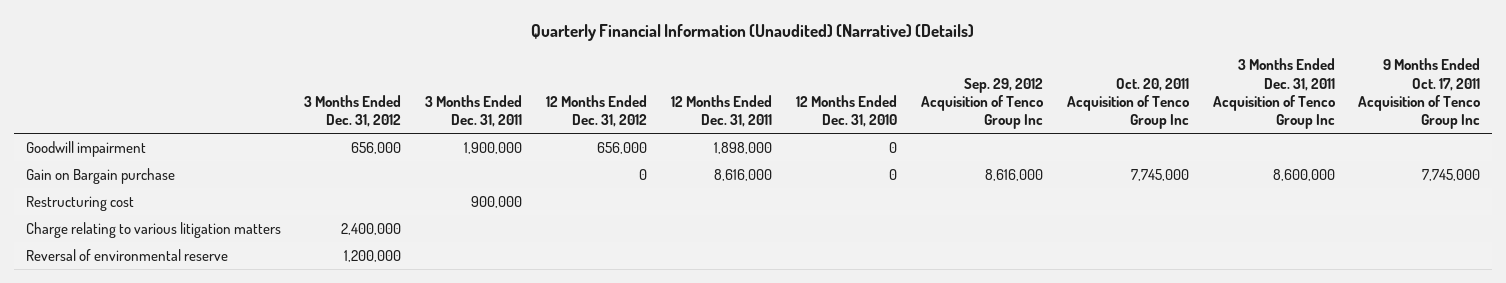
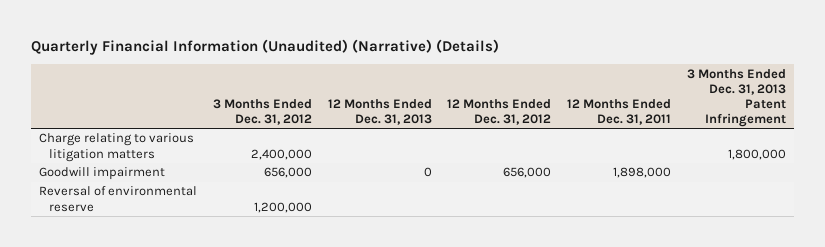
- | 3 Months Ended Dec. 31, 2012 | 3 Months Ended Dec. 31, 2011 | 12 Months Ended Dec. 31, 2012 | 12 Months Ended Dec. 31, 2011 | 12 Months Ended Dec. 31, 2010 | Sep. 29, 2012 Acquisition of Tenco Group Inc | Oct. 20, 2011 Acquisition of Tenco Group Inc | 3 Months Ended Dec. 31, 2011 Acquisition of Tenco Group Inc | 9 Months Ended Oct. 17, 2011 Acquisition of Tenco Group Inc
+ | 3 Months Ended Dec. 31, 2012 | 12 Months Ended Dec. 31, 2013 | 12 Months Ended Dec. 31, 2012 | 12 Months Ended Dec. 31, 2011 | 3 Months Ended Dec. 31, 2013 Patent Infringement
- Gain on Bargain purchase | | | 0 | 8,616,000 | 0 | 8,616,000 | 7,745,000 | 8,600,000 | 7,745,000
- Restructuring cost | | 900,000 | | | | | | |
moved down: Goodwill impairment | 656,000 | 0 | 656,000 | 1,898,000 |

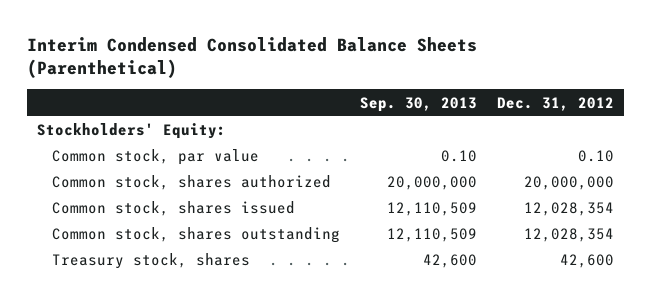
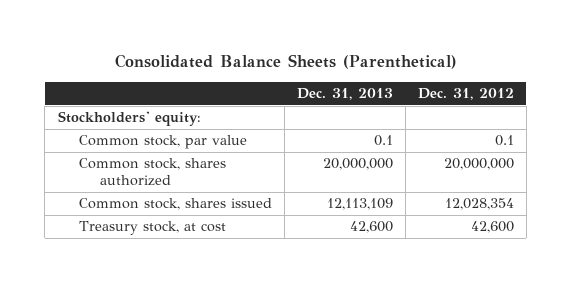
- Interim Condensed Consolidated Balance Sheets (Parenthetical)
+ Consolidated Balance Sheets (Parenthetical)
- | Sep. 30, 2013 | Dec. 31, 2012
+ | Dec. 31, 2013 | Dec. 31, 2012
- Stockholders' Equity:
- Common stock, par value | 0.10 | 0.10
+ Stockholders' equity:
+ Common stock, par value | 0.1 | 0.1
- Common stock, shares outstanding | 12,110,509 | 12,028,354
- Treasury stock, shares | 42,600 | 42,600
+ Treasury stock, at cost | 42,600 | 42,600

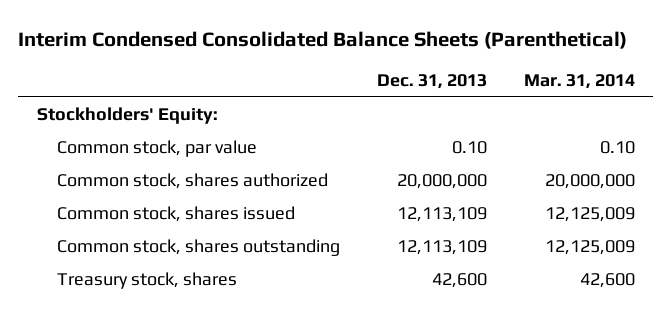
- Consolidated Balance Sheets (Parenthetical)
+ Interim Condensed Consolidated Balance Sheets (Parenthetical)
- | Dec. 31, 2013 | Dec. 31, 2012
+ | Dec. 31, 2013 | Mar. 31, 2014
- Stockholders' equity:
- Common stock, par value | 0.1 | 0.1
+ Stockholders' Equity:
+ Common stock, par value | 0.10 | 0.10
- Treasury stock, at cost | 42,600 | 42,600
+ Common stock, shares outstanding | 12,113,109 | 12,125,009
+ Treasury stock, shares | 42,600 | 42,600

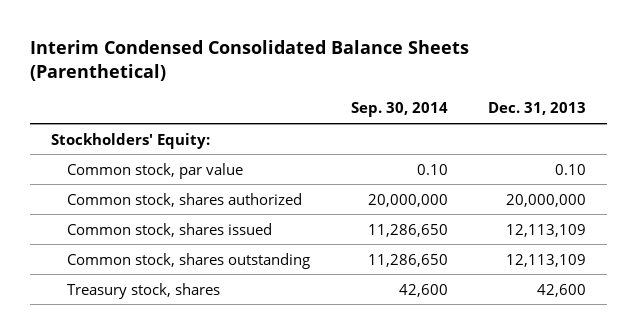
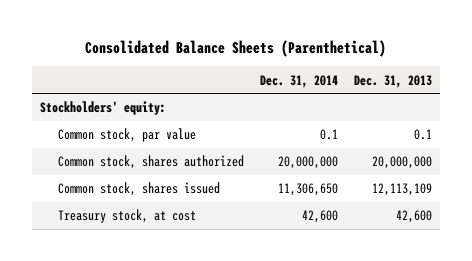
- Interim Condensed Consolidated Balance Sheets (Parenthetical)
+ Consolidated Balance Sheets (Parenthetical)
- | Sep. 30, 2014 | Dec. 31, 2013
+ | Dec. 31, 2014 | Dec. 31, 2013
- Stockholders' Equity:
- Common stock, par value | 0.10 | 0.10
+ Stockholders' equity:
+ Common stock, par value | 0.1 | 0.1
- Common stock, shares outstanding | 11,286,650 | 12,113,109
- Treasury stock, shares | 42,600 | 42,600
+ Treasury stock, at cost | 42,600 | 42,600

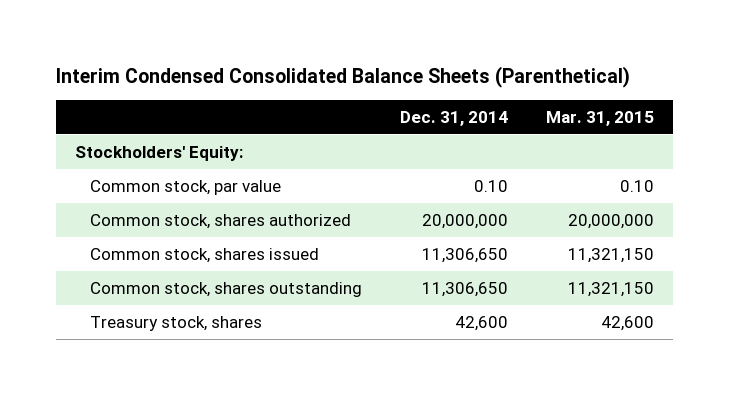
- Consolidated Balance Sheets (Parenthetical)
+ Interim Condensed Consolidated Balance Sheets (Parenthetical)
- | Dec. 31, 2014 | Dec. 31, 2013
+ | Dec. 31, 2014 | Mar. 31, 2015
- Stockholders' equity:
- Common stock, par value | 0.1 | 0.1
+ Stockholders' Equity:
+ Common stock, par value | 0.10 | 0.10
- Treasury stock, at cost | 42,600 | 42,600
+ Common stock, shares outstanding | 11,306,650 | 11,321,150
+ Treasury stock, shares | 42,600 | 42,600

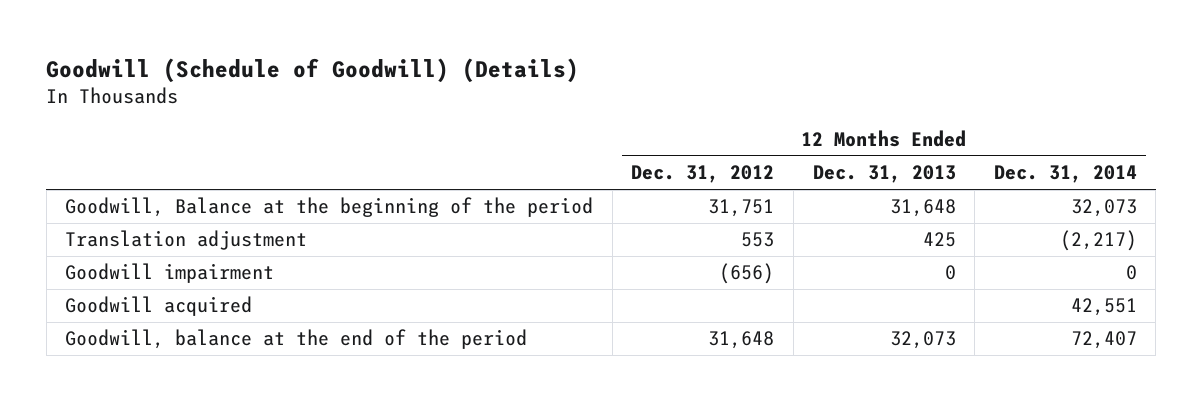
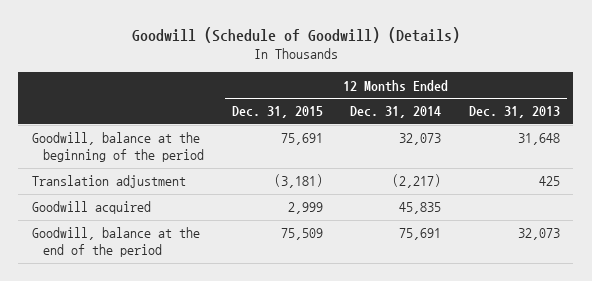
- | 12 Months Ended Dec. 31, 2012 | 12 Months Ended Dec. 31, 2013 | 12 Months Ended Dec. 31, 2014
+ | 12 Months Ended Dec. 31, 2015 | 12 Months Ended Dec. 31, 2014 | 12 Months Ended Dec. 31, 2013
- Goodwill, Balance at the beginning of the period | 31,751 | 31,648 | 32,073
+ Goodwill, balance at the beginning of the period | 75,691 | 32,073 | 31,648
- Goodwill impairment | (656) | 0 | 0
- Goodwill acquired | | | 42,551
- Goodwill, balance at the end of the period | 31,648 | 32,073 | 72,407
+ Goodwill acquired | 2,999 | 45,835 |
+ Goodwill, balance at the end of the period | 75,509 | 75,691 | 32,073

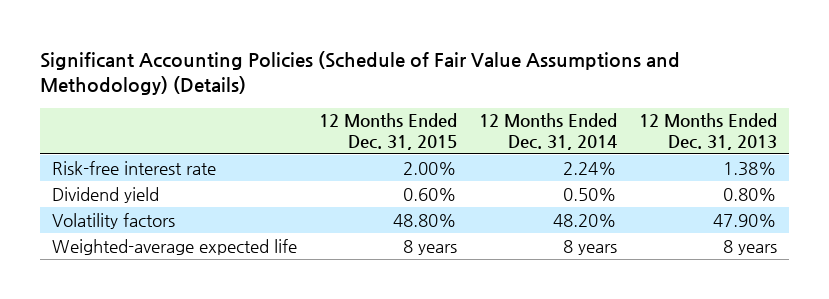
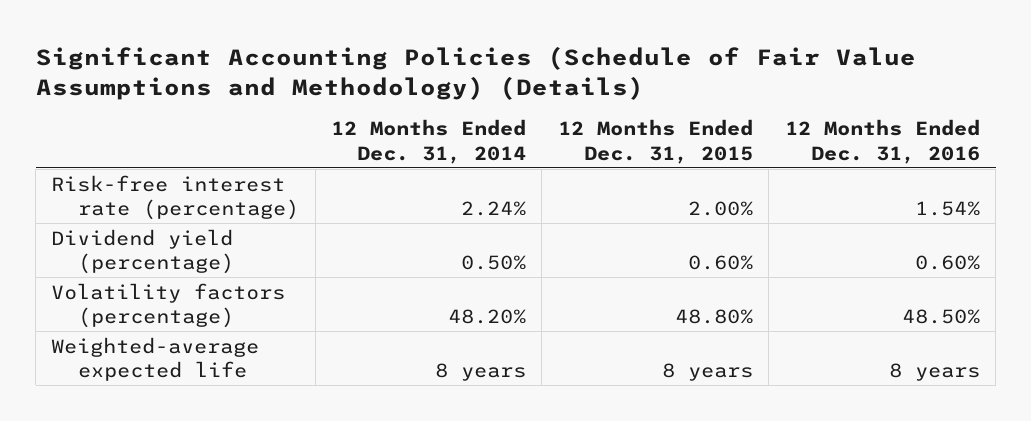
- | 12 Months Ended Dec. 31, 2015 | 12 Months Ended Dec. 31, 2014 | 12 Months Ended Dec. 31, 2013
+ | 12 Months Ended Dec. 31, 2014 | 12 Months Ended Dec. 31, 2015 | 12 Months Ended Dec. 31, 2016
- Risk-free interest rate | 2.00% | 2.24% | 1.38%
- Dividend yield | 0.60% | 0.50% | 0.80%
- Volatility factors | 48.80% | 48.20% | 47.90%
+ Risk-free interest rate (percentage) | 2.24% | 2.00% | 1.54%
+ Dividend yield (percentage) | 0.50% | 0.60% | 0.60%
+ Volatility factors (percentage) | 48.20% | 48.80% | 48.50%

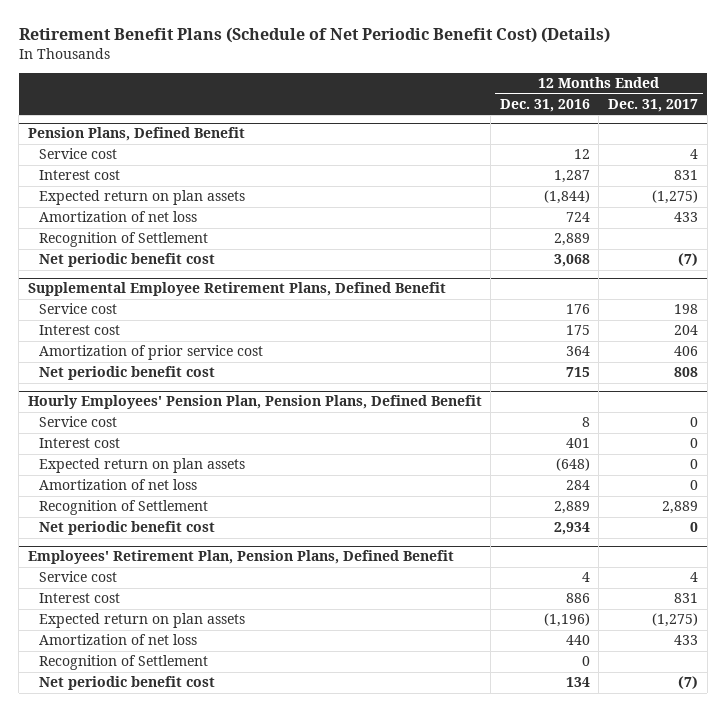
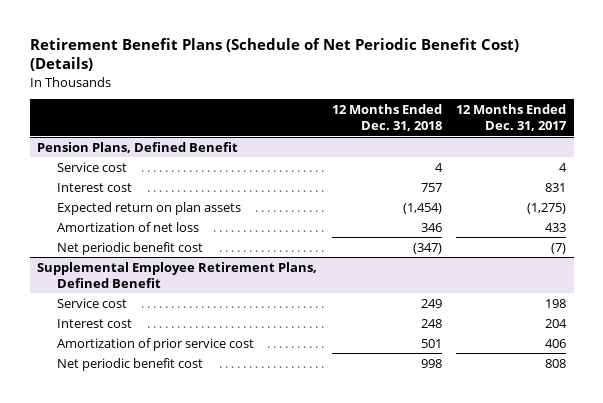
- | 12 Months Ended Dec. 31, 2016 | 12 Months Ended Dec. 31, 2017
+ | 12 Months Ended Dec. 31, 2018 | 12 Months Ended Dec. 31, 2017
@ Pension Plans, Defined Benefit
- Recognition of Settlement | 2,889 |
- Hourly Employees' Pension Plan, Pension Plans, Defined Benefit
- Service cost | 8 | 0
- Interest cost | 401 | 0
- Expected return on plan assets | (648) | 0
- Amortization of net loss | 284 | 0
- Recognition of Settlement | 2,889 | 2,889
- Net periodic benefit cost | 2,934 | 0
- Employees' Retirement Plan, Pension Plans, Defined Benefit
- Service cost | 4 | 4
- Interest cost | 886 | 831
- Expected return on plan assets | (1,196) | (1,275)
- Amortization of net loss | 440 | 433
- Recognition of Settlement | 0 |
- Net periodic benefit cost | 134 | (7)

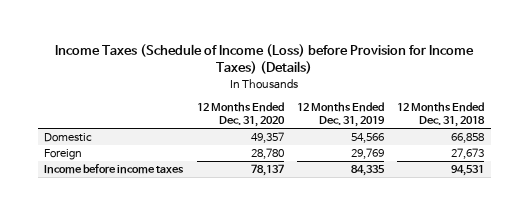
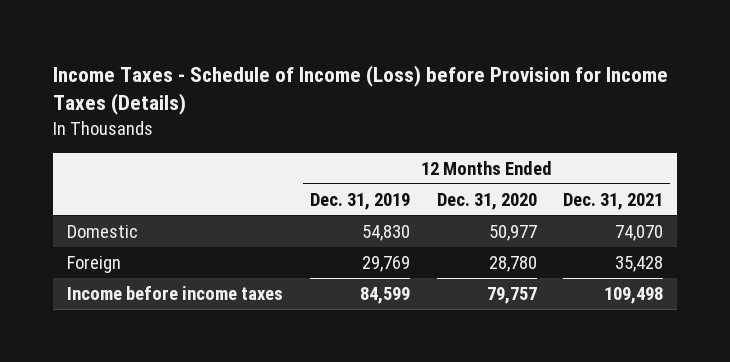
- Income Taxes (Schedule of Income (Loss) before Provision for Income Taxes) (Details)
+ Income Taxes - Schedule of Income (Loss) before Provision for Income Taxes (Details)
- | 12 Months Ended Dec. 31, 2020 | 12 Months Ended Dec. 31, 2019 | 12 Months Ended Dec. 31, 2018
+ | 12 Months Ended Dec. 31, 2019 | 12 Months Ended Dec. 31, 2020 | 12 Months Ended Dec. 31, 2021
- Domestic | 49,357 | 54,566 | 66,858
+ Domestic | 54,830 | 50,977 | 74,070
- Income before income taxes | 78,137 | 84,335 | 94,531
+ Income before income taxes | 84,599 | 79,757 | 109,498

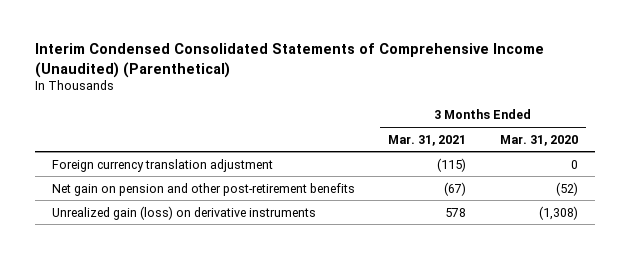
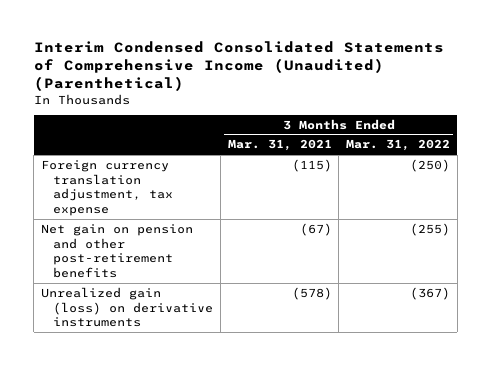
- | 3 Months Ended Mar. 31, 2021 | 3 Months Ended Mar. 31, 2020
+ | 3 Months Ended Mar. 31, 2021 | 3 Months Ended Mar. 31, 2022
- Foreign currency translation adjustment | (115) | 0
+ Foreign currency translation adjustment, tax expense | (115) | (250)
- Unrealized gain (loss) on derivative instruments | 578 | (1,308)
+ Unrealized gain (loss) on derivative instruments | (578) | (367)

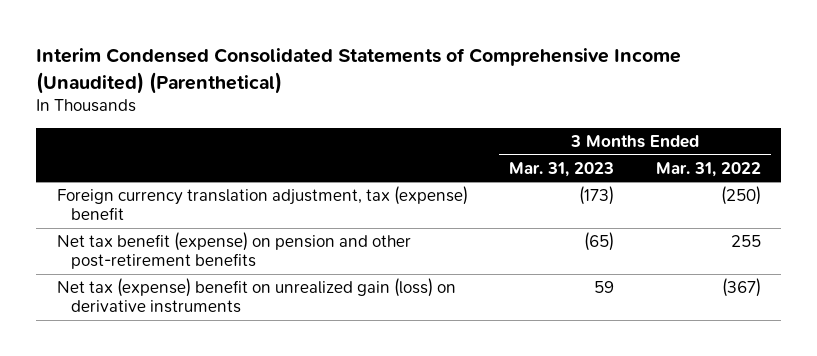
- | 3 Months Ended Mar. 31, 2021 | 3 Months Ended Mar. 31, 2022
+ | 3 Months Ended Mar. 31, 2023 | 3 Months Ended Mar. 31, 2022
- Foreign currency translation adjustment, tax expense | (115) | (250)
- Net gain on pension and other post-retirement benefits | (67) | (255)
- Unrealized gain (loss) on derivative instruments | (578) | (367)
+ Foreign currency translation adjustment, tax (expense) benefit | (173) | (250)
+ Net tax benefit (expense) on pension and other post-retirement benefits | (65) | 255
+ Net tax (expense) benefit on unrealized gain (loss) on derivative instruments | 59 | (367)

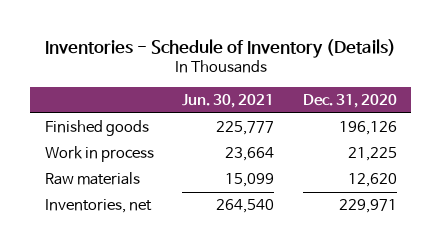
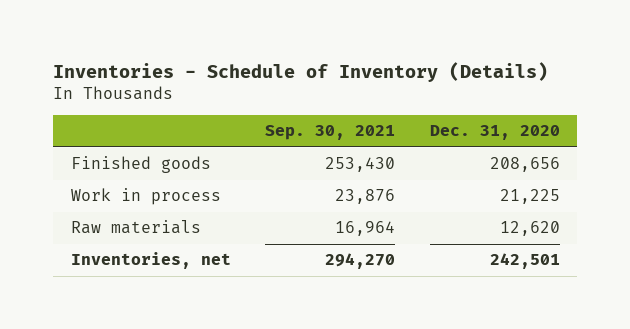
- | Jun. 30, 2021 | Dec. 31, 2020
+ | Sep. 30, 2021 | Dec. 31, 2020
- Finished goods | 225,777 | 196,126
+ Finished goods | 253,430 | 208,656
- Inventories, net | 264,540 | 229,971
+ Inventories, net | 294,270 | 242,501

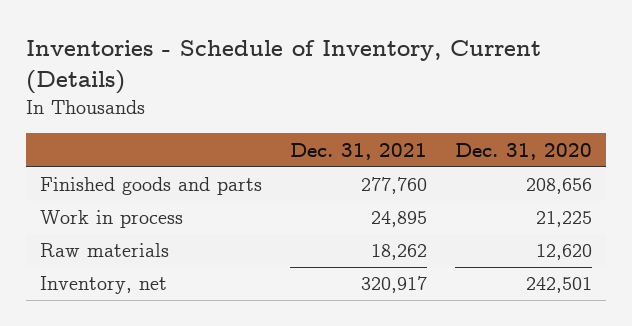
- Inventories - Schedule of Inventory (Details)
+ Inventories - Schedule of Inventory, Current (Details)
- | Sep. 30, 2021 | Dec. 31, 2020
+ | Dec. 31, 2021 | Dec. 31, 2020
- Finished goods | 253,430 | 208,656
+ Finished goods and parts | 277,760 | 208,656
- Inventories, net | 294,270 | 242,501
+ Inventory, net | 320,917 | 242,501

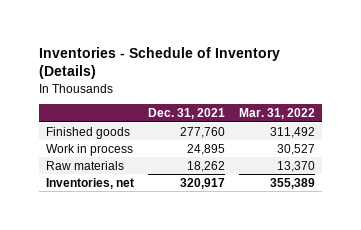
- Inventories - Schedule of Inventory, Current (Details)
+ Inventories - Schedule of Inventory (Details)
- | Dec. 31, 2021 | Dec. 31, 2020
+ | Dec. 31, 2021 | Mar. 31, 2022
- Finished goods and parts | 277,760 | 208,656
+ Finished goods | 277,760 | 311,492
- Inventory, net | 320,917 | 242,501
+ Inventories, net | 320,917 | 355,389

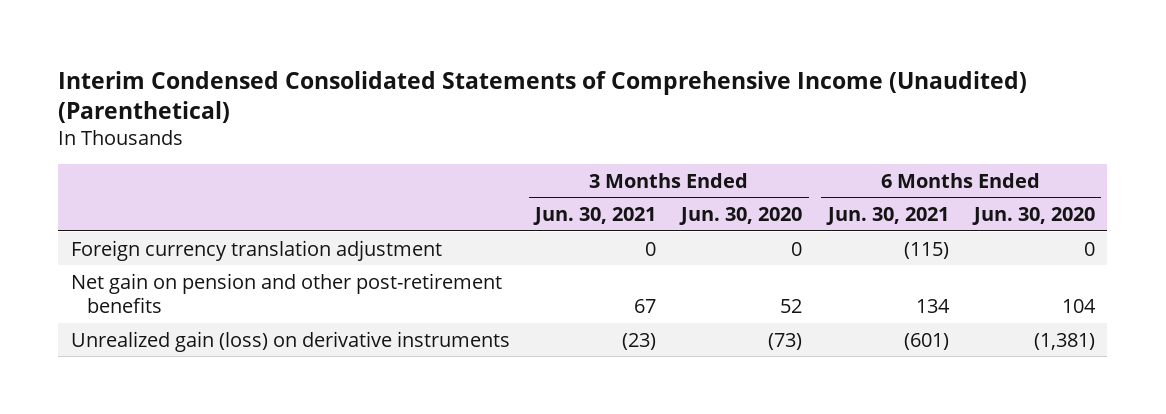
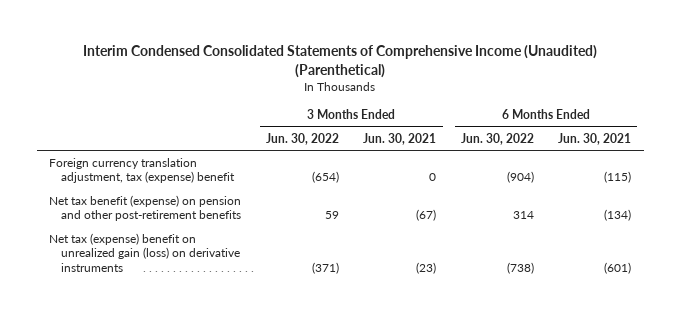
- | 3 Months Ended Jun. 30, 2021 | 3 Months Ended Jun. 30, 2020 | 6 Months Ended Jun. 30, 2021 | 6 Months Ended Jun. 30, 2020
+ | 3 Months Ended Jun. 30, 2022 | 3 Months Ended Jun. 30, 2021 | 6 Months Ended Jun. 30, 2022 | 6 Months Ended Jun. 30, 2021
- Foreign currency translation adjustment | 0 | 0 | (115) | 0
- Net gain on pension and other post-retirement benefits | 67 | 52 | 134 | 104
- Unrealized gain (loss) on derivative instruments | (23) | (73) | (601) | (1,381)
+ Foreign currency translation adjustment, tax (expense) benefit | (654) | 0 | (904) | (115)
+ Net tax benefit (expense) on pension and other post-retirement benefits | 59 | (67) | 314 | (134)
+ Net tax (expense) benefit on unrealized gain (loss) on derivative instruments | (371) | (23) | (738) | (601)

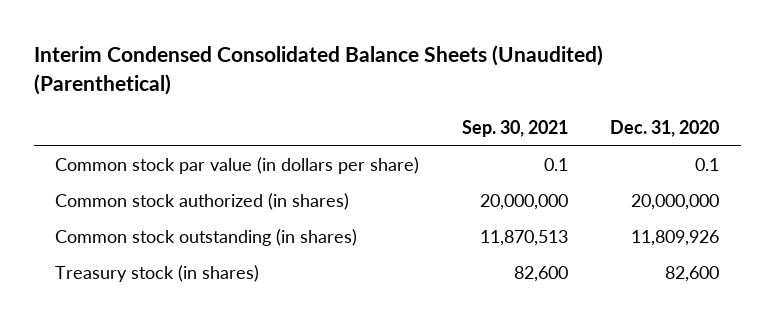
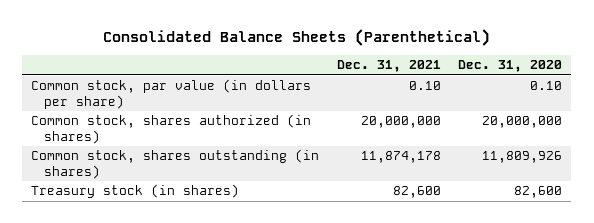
- Interim Condensed Consolidated Balance Sheets (Unaudited) (Parenthetical)
+ Consolidated Balance Sheets (Parenthetical)
- | Sep. 30, 2021 | Dec. 31, 2020
+ | Dec. 31, 2021 | Dec. 31, 2020
- Common stock par value (in dollars per share) | 0.1 | 0.1
- Common stock authorized (in shares) | 20,000,000 | 20,000,000
- Common stock outstanding (in shares) | 11,870,513 | 11,809,926
+ Common stock, par value (in dollars per share) | 0.10 | 0.10
+ Common stock, shares authorized (in shares) | 20,000,000 | 20,000,000
+ Common stock, shares outstanding (in shares) | 11,874,178 | 11,809,926

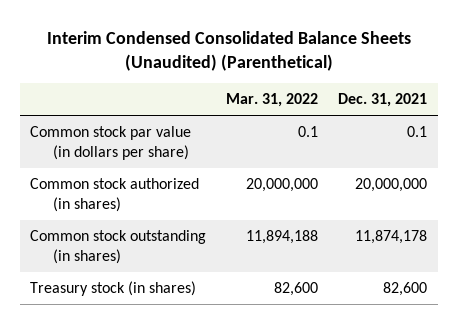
- Consolidated Balance Sheets (Parenthetical)
+ Interim Condensed Consolidated Balance Sheets (Unaudited) (Parenthetical)
- | Dec. 31, 2021 | Dec. 31, 2020
+ | Mar. 31, 2022 | Dec. 31, 2021
- Common stock, par value (in dollars per share) | 0.10 | 0.10
- Common stock, shares authorized (in shares) | 20,000,000 | 20,000,000
- Common stock, shares outstanding (in shares) | 11,874,178 | 11,809,926
+ Common stock par value (in dollars per share) | 0.1 | 0.1
+ Common stock authorized (in shares) | 20,000,000 | 20,000,000
+ Common stock outstanding (in shares) | 11,894,188 | 11,874,178

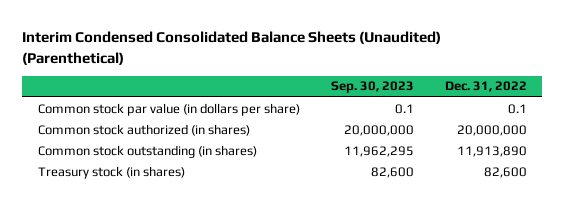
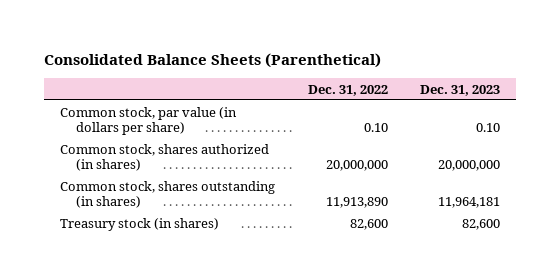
- Interim Condensed Consolidated Balance Sheets (Unaudited) (Parenthetical)
+ Consolidated Balance Sheets (Parenthetical)
- | Sep. 30, 2023 | Dec. 31, 2022
+ | Dec. 31, 2022 | Dec. 31, 2023
- Common stock par value (in dollars per share) | 0.1 | 0.1
- Common stock authorized (in shares) | 20,000,000 | 20,000,000
- Common stock outstanding (in shares) | 11,962,295 | 11,913,890
+ Common stock, par value (in dollars per share) | 0.10 | 0.10
+ Common stock, shares authorized (in shares) | 20,000,000 | 20,000,000
+ Common stock, shares outstanding (in shares) | 11,913,890 | 11,964,181

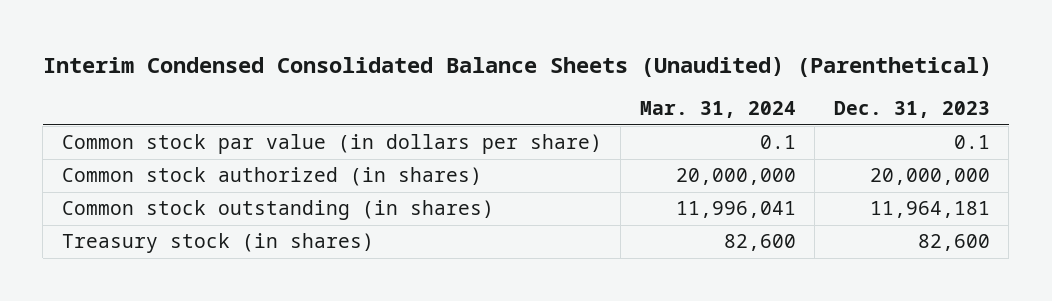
- Consolidated Balance Sheets (Parenthetical)
+ Interim Condensed Consolidated Balance Sheets (Unaudited) (Parenthetical)
- | Dec. 31, 2022 | Dec. 31, 2023
+ | Mar. 31, 2024 | Dec. 31, 2023
- Common stock, par value (in dollars per share) | 0.10 | 0.10
- Common stock, shares authorized (in shares) | 20,000,000 | 20,000,000
- Common stock, shares outstanding (in shares) | 11,913,890 | 11,964,181
+ Common stock par value (in dollars per share) | 0.1 | 0.1
+ Common stock authorized (in shares) | 20,000,000 | 20,000,000
+ Common stock outstanding (in shares) | 11,996,041 | 11,964,181

